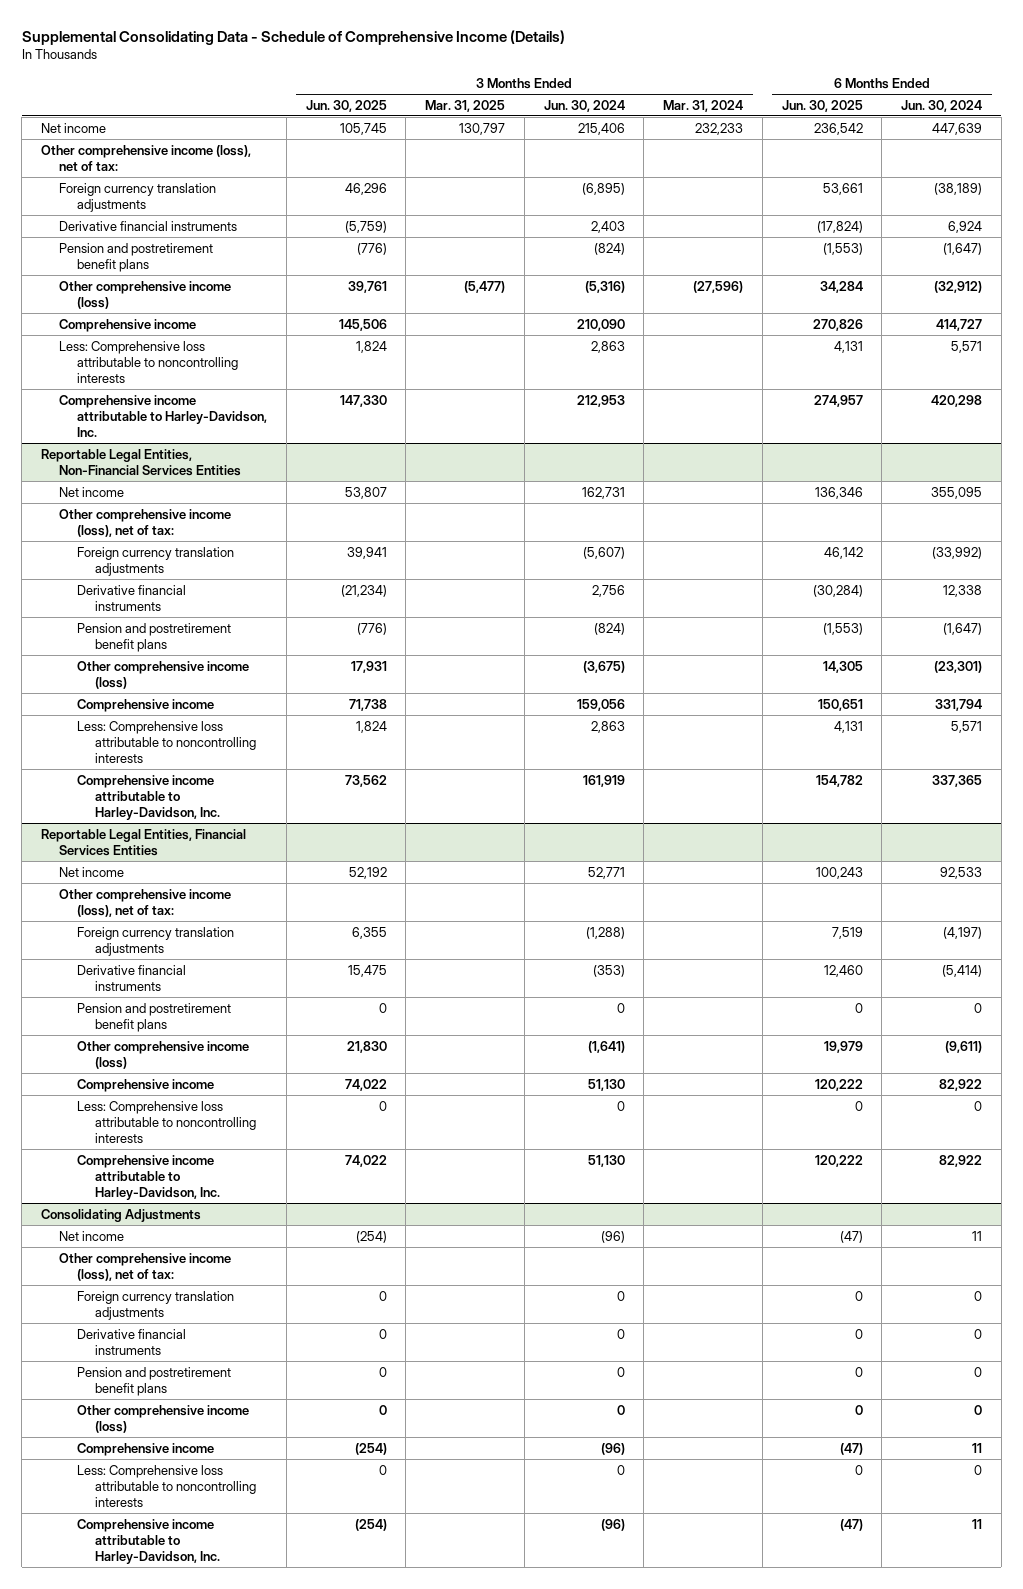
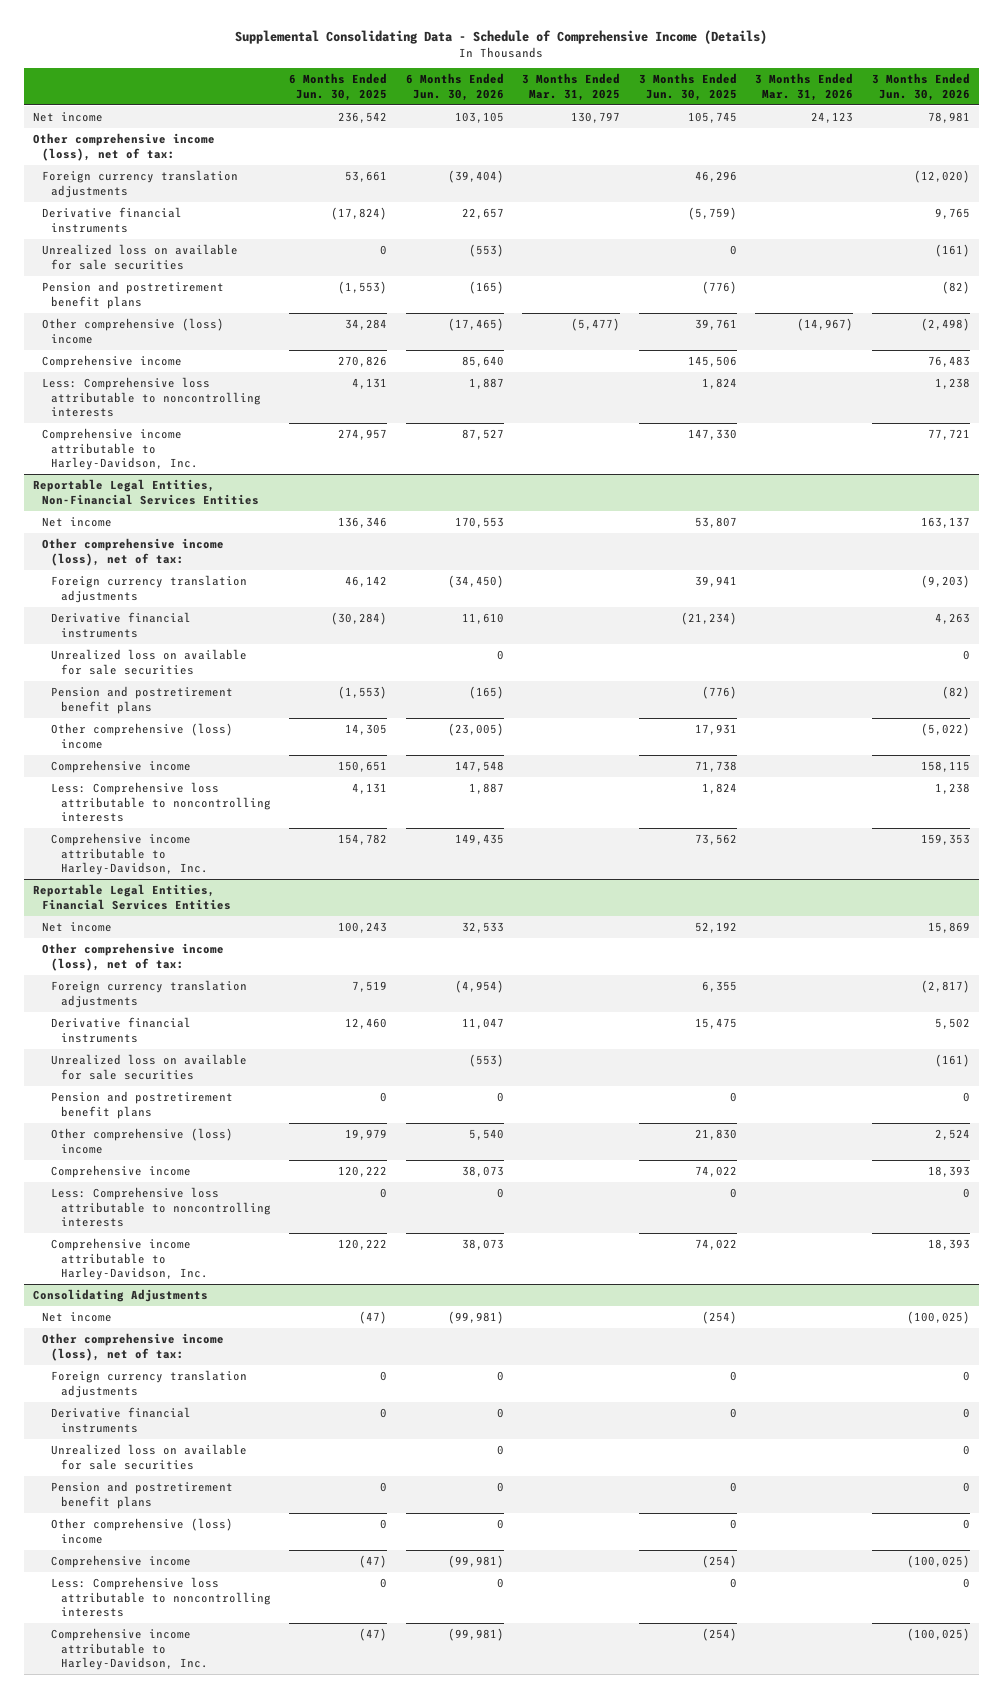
- | 3 Months Ended Jun. 30, 2025 | 3 Months Ended Mar. 31, 2025 | 3 Months Ended Jun. 30, 2024 | 3 Months Ended Mar. 31, 2024 | 6 Months Ended Jun. 30, 2025 | 6 Months Ended Jun. 30, 2024
+ | 6 Months Ended Jun. 30, 2025 | 6 Months Ended Jun. 30, 2026 | 3 Months Ended Mar. 31, 2025 | 3 Months Ended Jun. 30, 2025 | 3 Months Ended Mar. 31, 2026 | 3 Months Ended Jun. 30, 2026
+ Unrealized loss on available for sale securities | 0 | (553) | | 0 | | (161)
- Other comprehensive income (loss) | 39,761 | (5,477) | (5,316) | (27,596) | 34,284 | (32,912)
+ Other comprehensive (loss) income | 34,284 | (17,465) | (5,477) | 39,761 | (14,967) | (2,498)
@ Reportable Legal Entities, Non-Financial Services Entities
+ Unrealized loss on available for sale securities | | 0 | | | | 0
- Other comprehensive income (loss) | 17,931 | | (3,675) | | 14,305 | (23,301)
+ Other comprehensive (loss) income | 14,305 | (23,005) | | 17,931 | | (5,022)
@ Reportable Legal Entities, Financial Services Entities
+ Unrealized loss on available for sale securities | | (553) | | | | (161)
- Other comprehensive income (loss) | 21,830 | | (1,641) | | 19,979 | (9,611)
+ Other comprehensive (loss) income | 19,979 | 5,540 | | 21,830 | | 2,524
@ Consolidating Adjustments
+ Unrealized loss on available for sale securities | | 0 | | | | 0
- Other comprehensive income (loss) | 0 | | 0 | | 0 | 0
+ Other comprehensive (loss) income | 0 | 0 | | 0 | | 0

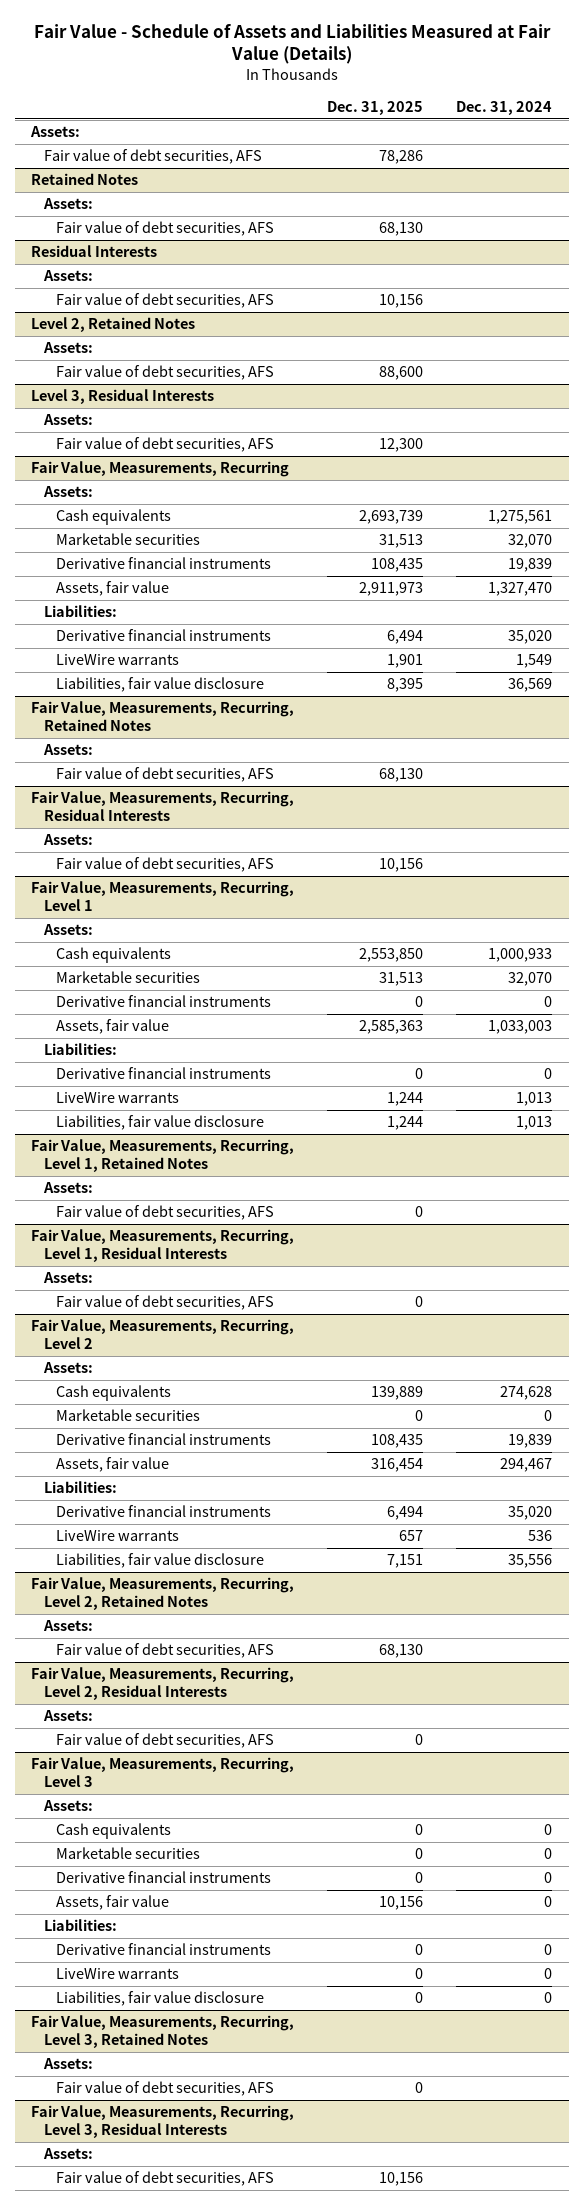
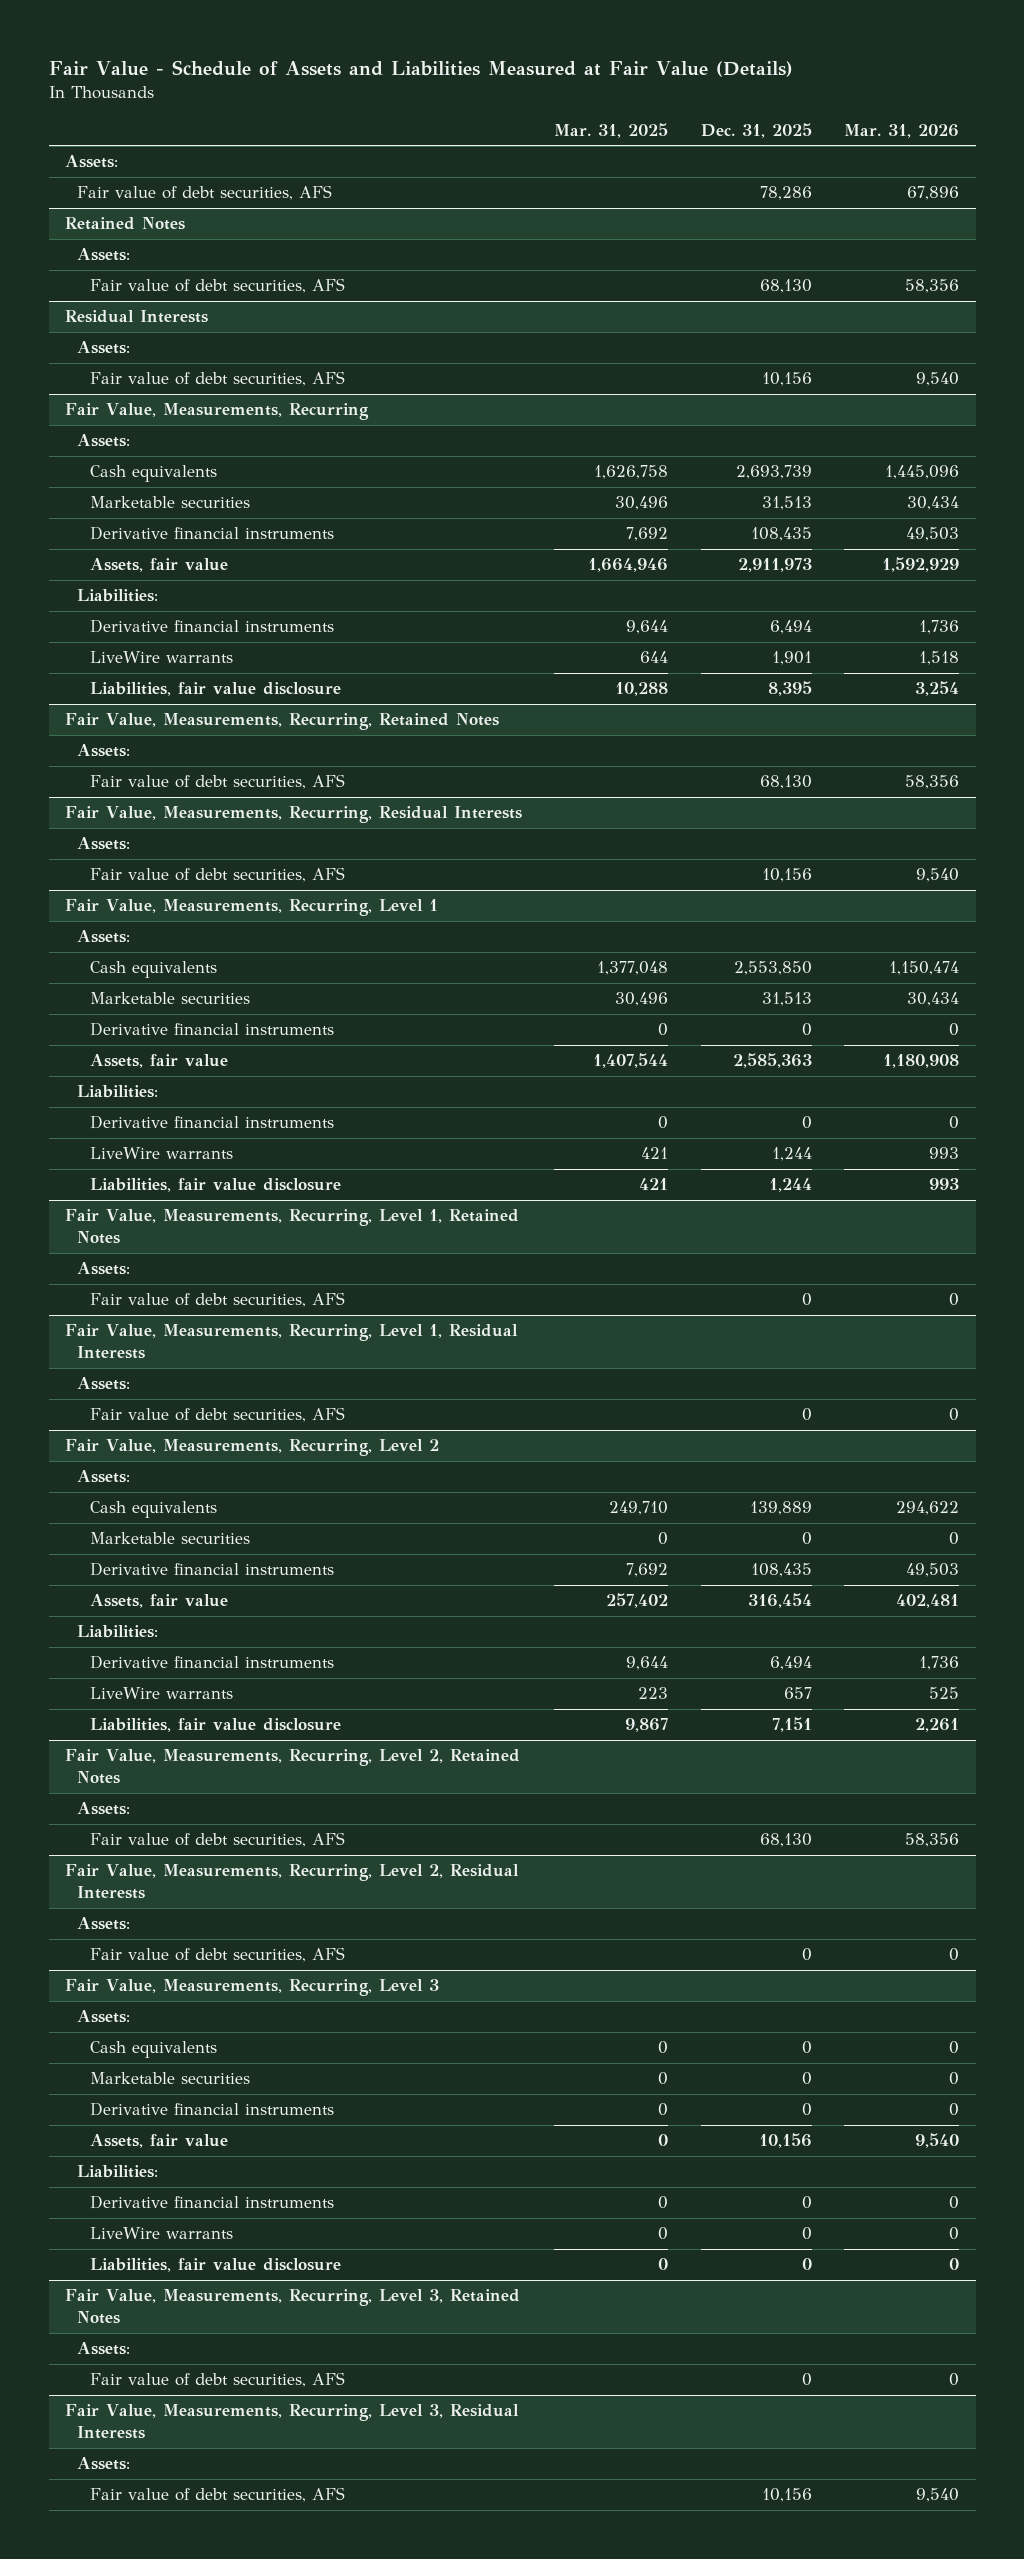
- | Dec. 31, 2025 | Dec. 31, 2024
+ | Mar. 31, 2025 | Dec. 31, 2025 | Mar. 31, 2026
- Level 2, Retained Notes
- Assets:
- Fair value of debt securities, AFS | 88,600 |
- Level 3, Residual Interests
- Assets:
- Fair value of debt securities, AFS | 12,300 |

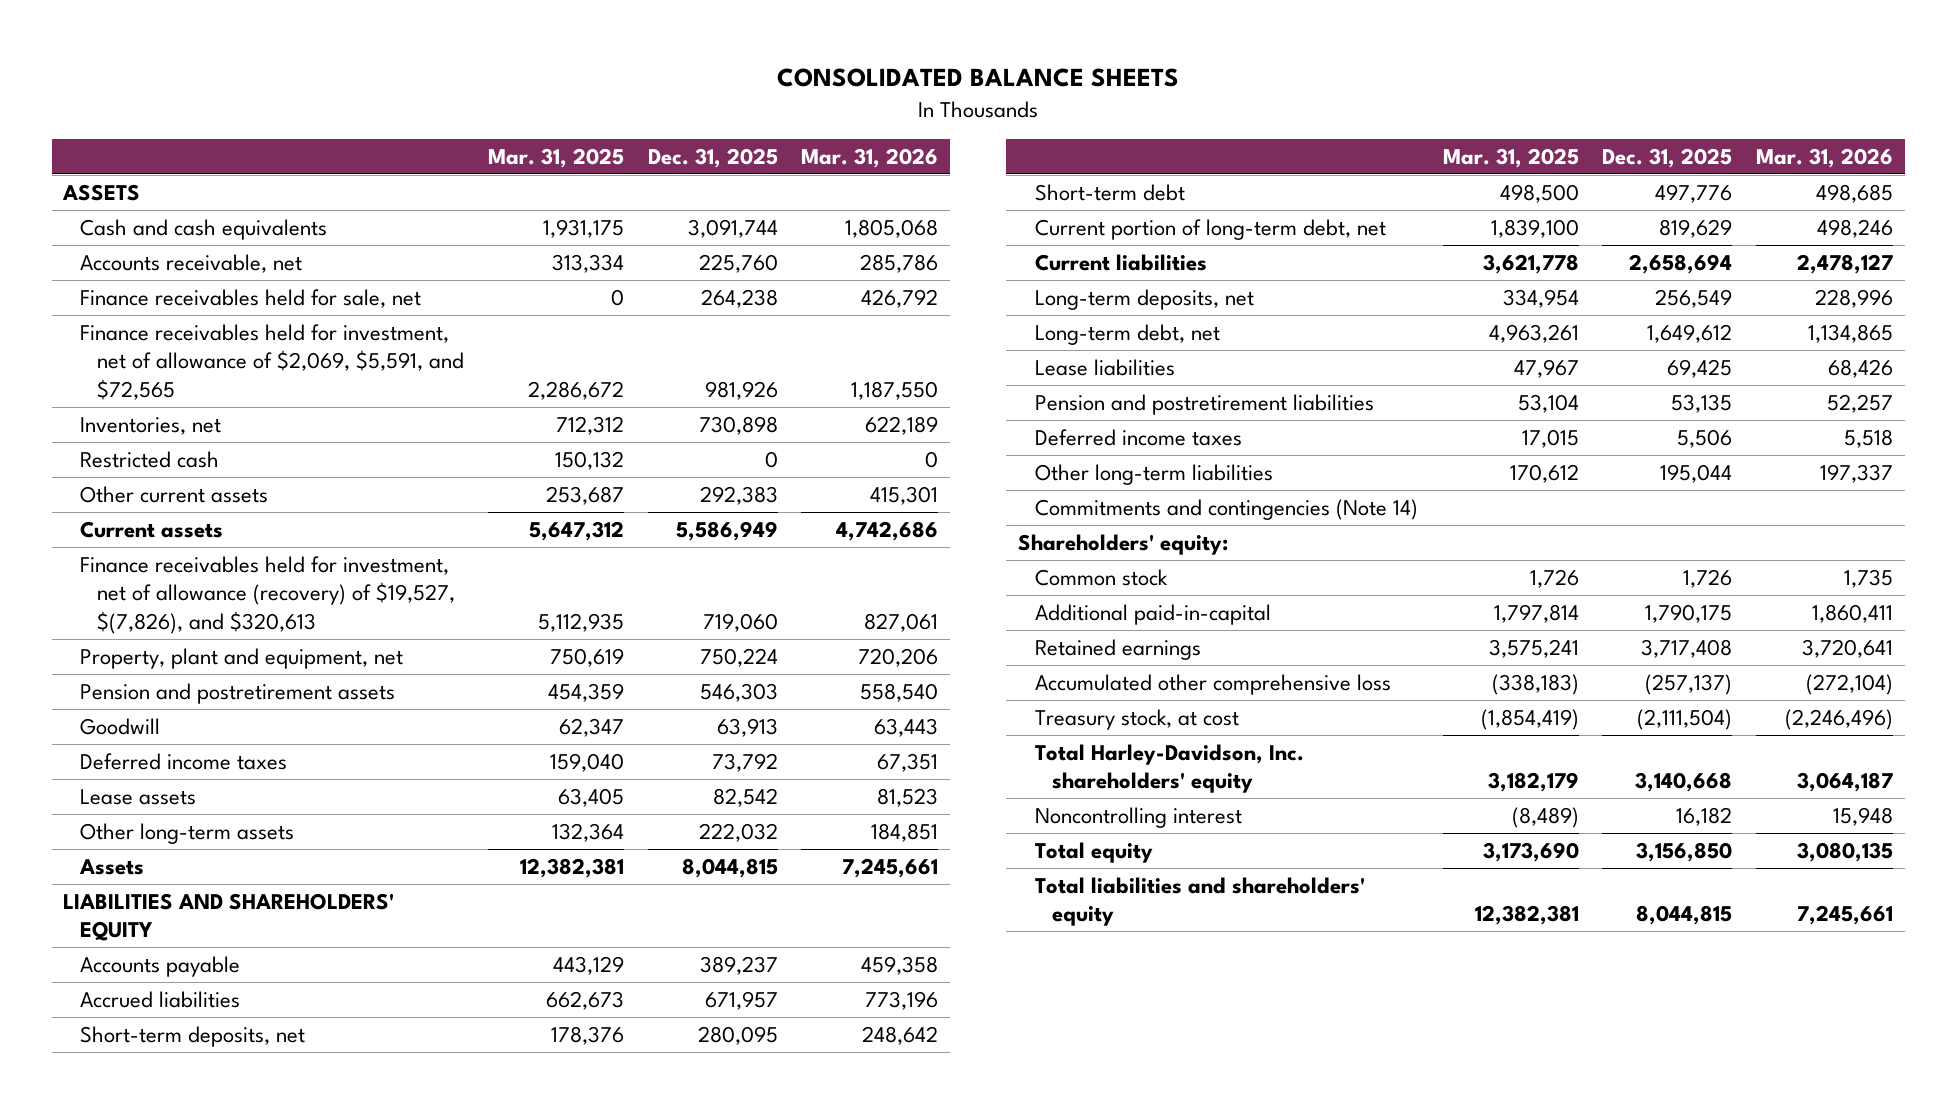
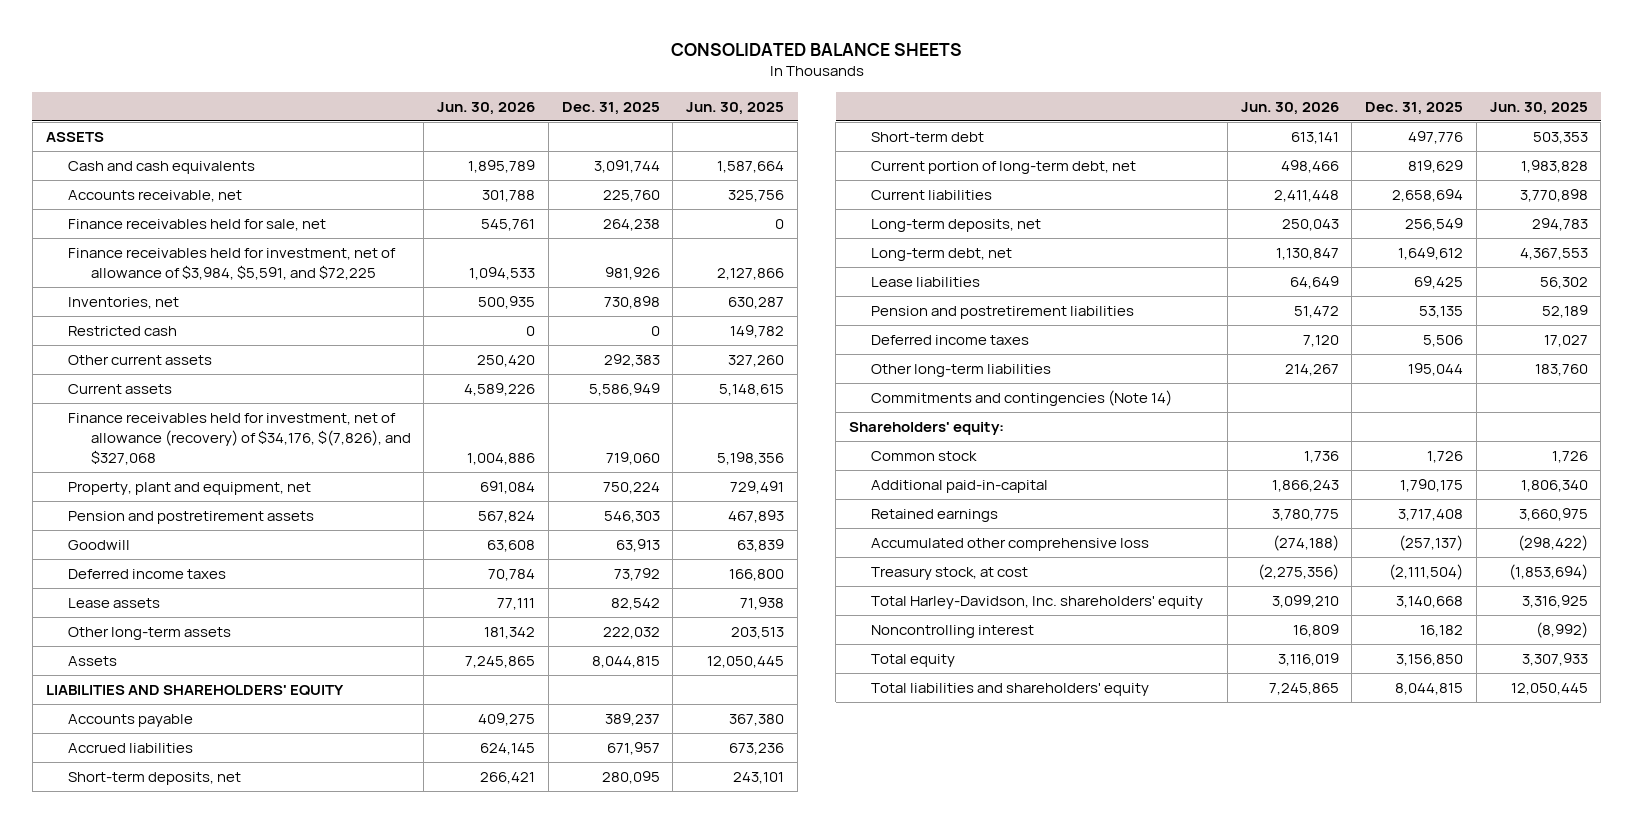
- | Mar. 31, 2025 | Dec. 31, 2025 | Mar. 31, 2026
+ | Jun. 30, 2026 | Dec. 31, 2025 | Jun. 30, 2025
- Finance receivables held for investment, net of allowance of $2,069, $5,591, and $72,565 | 2,286,672 | 981,926 | 1,187,550
+ Finance receivables held for investment, net of allowance of $3,984, $5,591, and $72,225 | 1,094,533 | 981,926 | 2,127,866
- Finance receivables held for investment, net of allowance (recovery) of $19,527, $(7,826), and $320,613 | 5,112,935 | 719,060 | 827,061
+ Finance receivables held for investment, net of allowance (recovery) of $34,176, $(7,826), and $327,068 | 1,004,886 | 719,060 | 5,198,356

